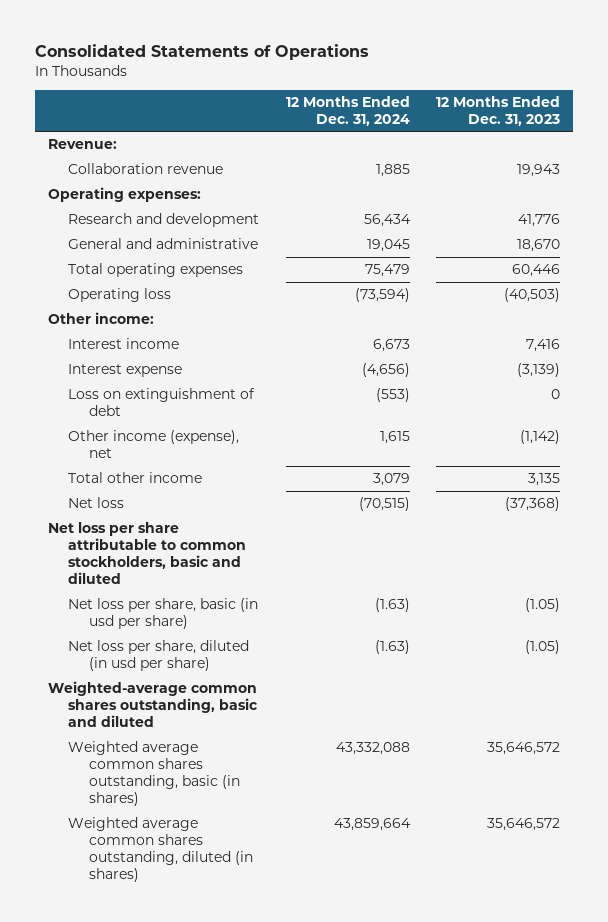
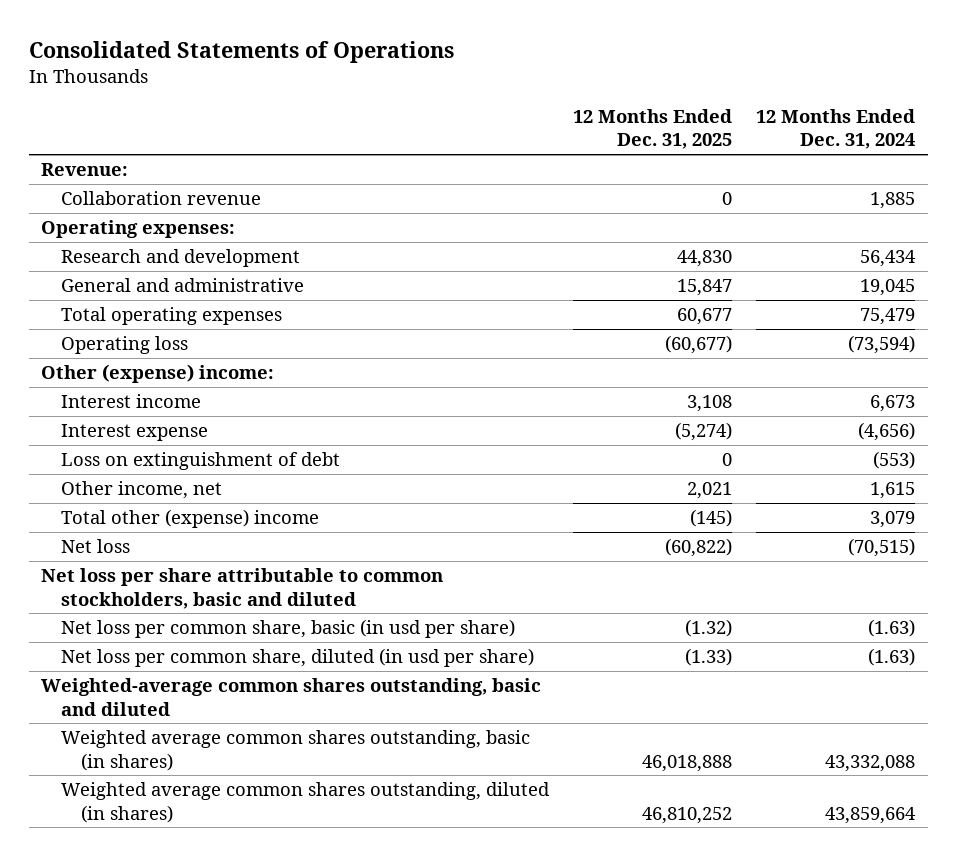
- | 12 Months Ended Dec. 31, 2024 | 12 Months Ended Dec. 31, 2023
+ | 12 Months Ended Dec. 31, 2025 | 12 Months Ended Dec. 31, 2024
- Other income:
+ Other (expense) income:
- Other income (expense), net | 1,615 | (1,142)
- Total other income | 3,079 | 3,135
+ Other income, net | 2,021 | 1,615
+ Total other (expense) income | (145) | 3,079
- Net loss per share, basic (in usd per share) | (1.63) | (1.05)
- Net loss per share, diluted (in usd per share) | (1.63) | (1.05)
+ Net loss per common share, basic (in usd per share) | (1.32) | (1.63)
+ Net loss per common share, diluted (in usd per share) | (1.33) | (1.63)

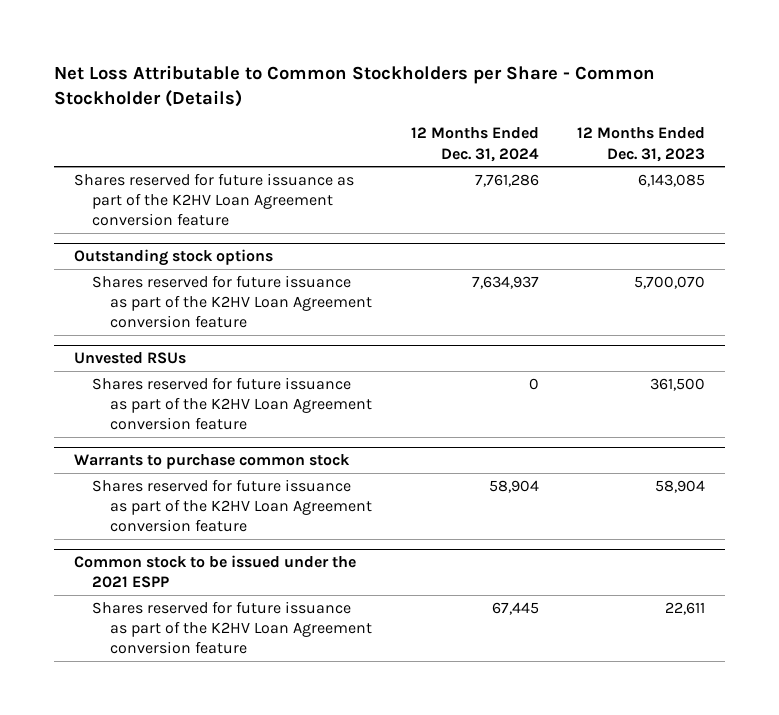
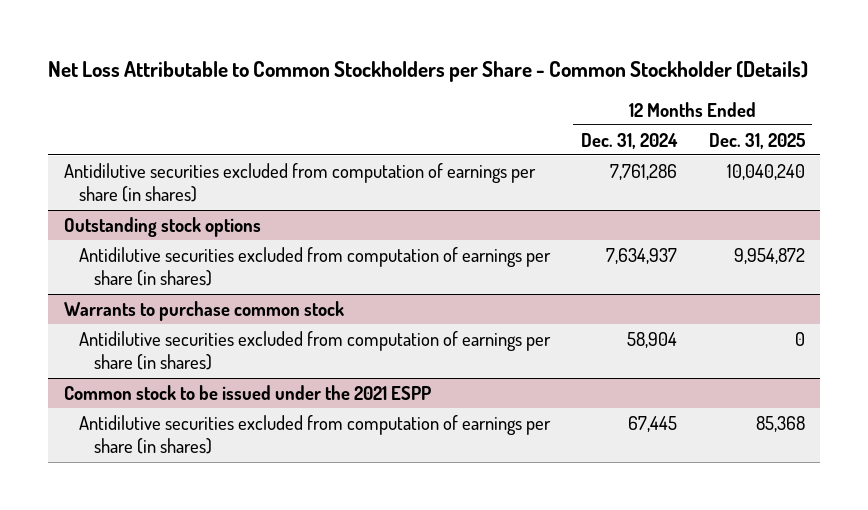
- | 12 Months Ended Dec. 31, 2024 | 12 Months Ended Dec. 31, 2023
+ | 12 Months Ended Dec. 31, 2024 | 12 Months Ended Dec. 31, 2025
- Shares reserved for future issuance as part of the K2HV Loan Agreement conversion feature | 7,761,286 | 6,143,085
+ Antidilutive securities excluded from computation of earnings per share (in shares) | 7,761,286 | 10,040,240
@ Outstanding stock options
- Shares reserved for future issuance as part of the K2HV Loan Agreement conversion feature | 7,634,937 | 5,700,070
- Unvested RSUs
- Shares reserved for future issuance as part of the K2HV Loan Agreement conversion feature | 0 | 361,500
@ Outstanding stock options
+ Antidilutive securities excluded from computation of earnings per share (in shares) | 7,634,937 | 9,954,872
@ Warrants to purchase common stock
- Shares reserved for future issuance as part of the K2HV Loan Agreement conversion feature | 58,904 | 58,904
+ Antidilutive securities excluded from computation of earnings per share (in shares) | 58,904 | 0
@ Common stock to be issued under the 2021 ESPP
- Shares reserved for future issuance as part of the K2HV Loan Agreement conversion feature | 67,445 | 22,611
+ Antidilutive securities excluded from computation of earnings per share (in shares) | 67,445 | 85,368

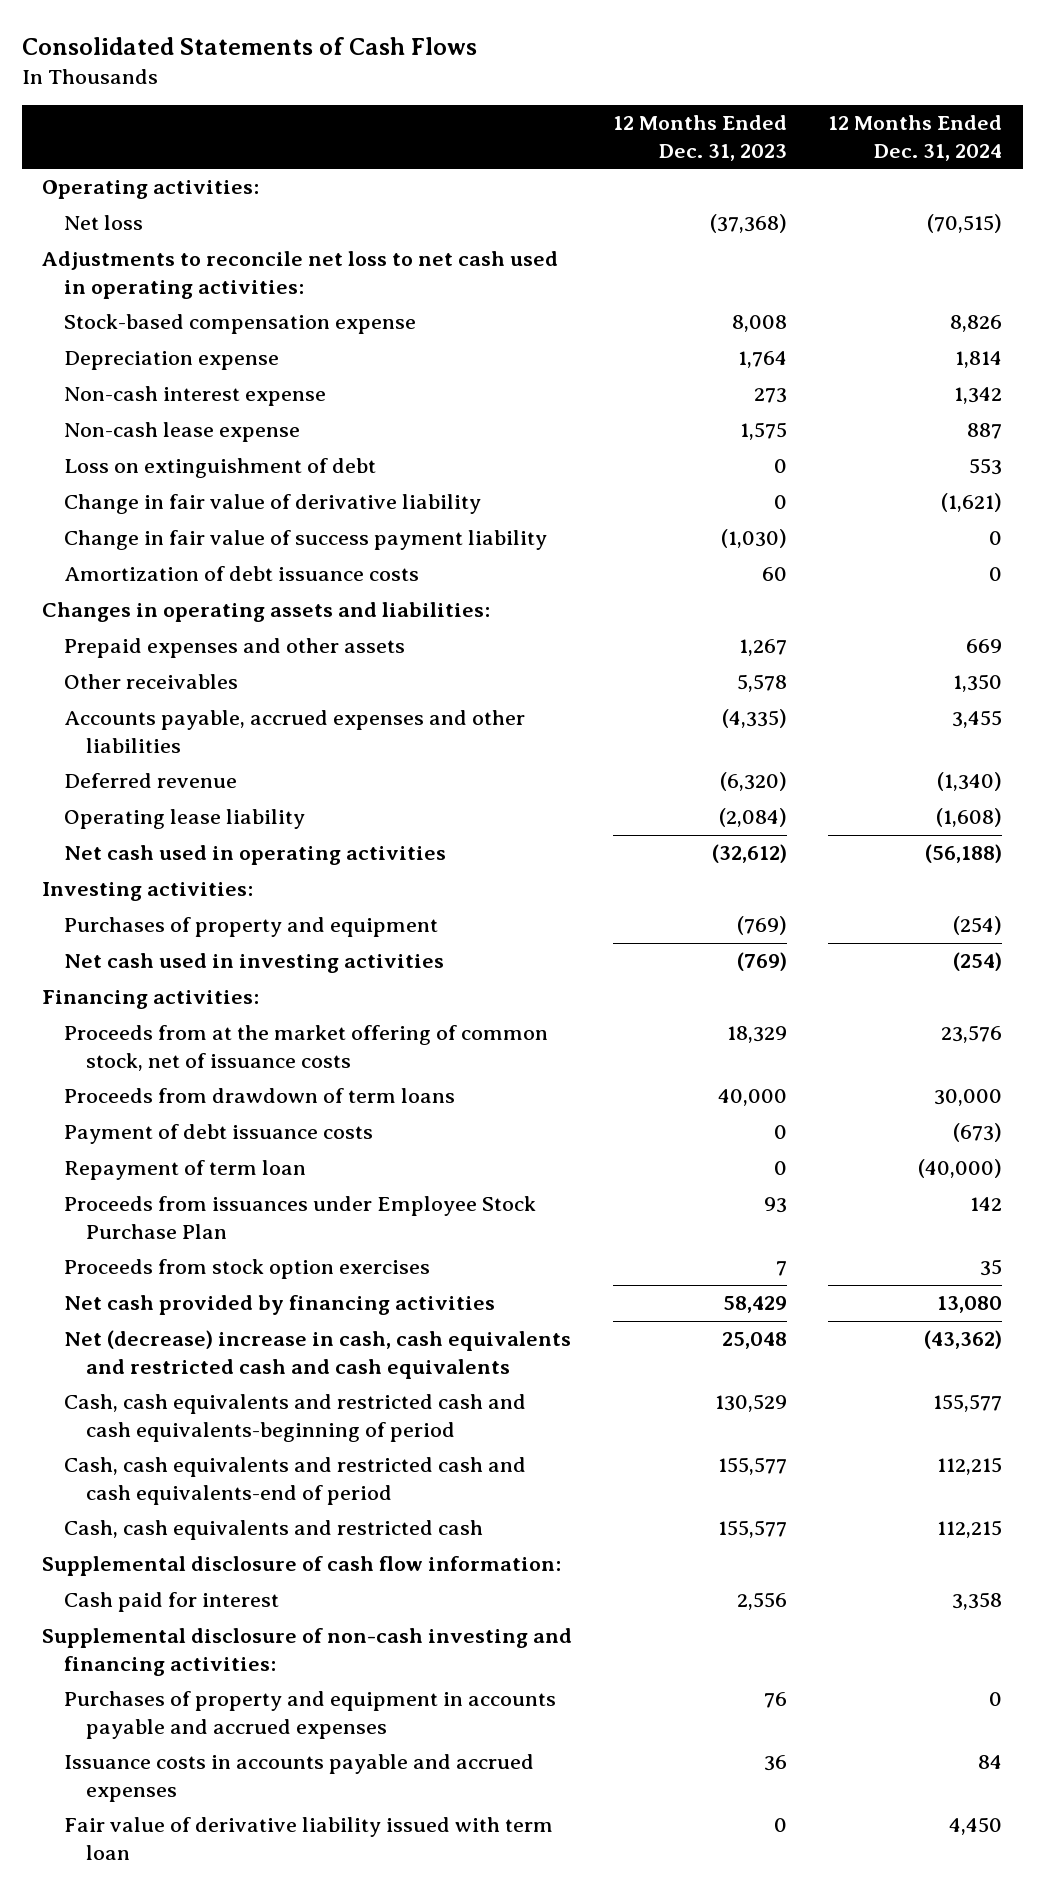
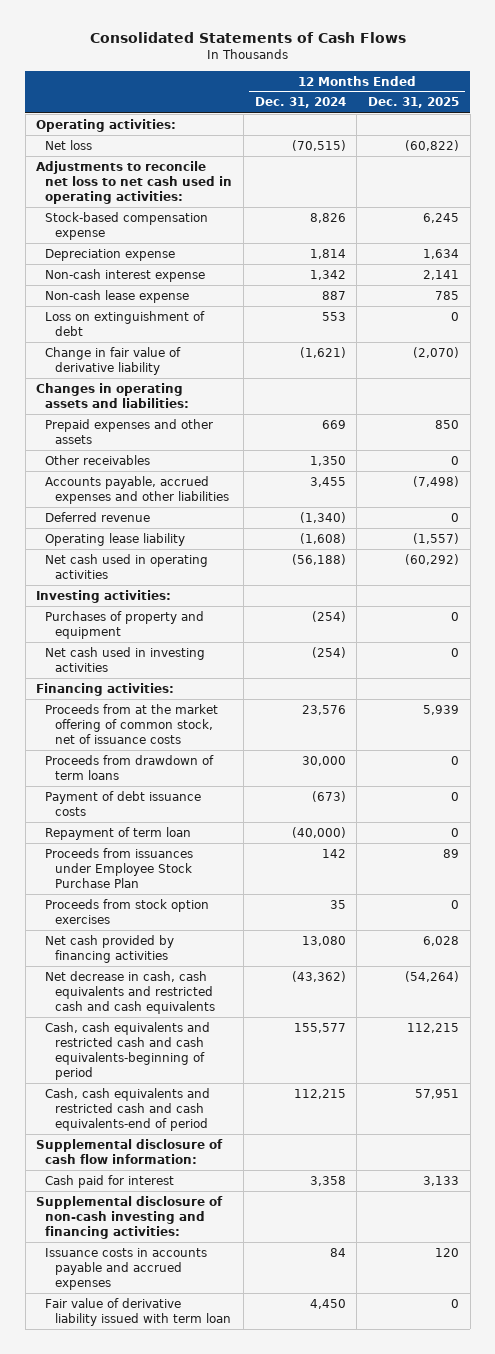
- | 12 Months Ended Dec. 31, 2023 | 12 Months Ended Dec. 31, 2024
+ | 12 Months Ended Dec. 31, 2024 | 12 Months Ended Dec. 31, 2025
- Change in fair value of success payment liability | (1,030) | 0
- Amortization of debt issuance costs | 60 | 0
- Net (decrease) increase in cash, cash equivalents and restricted cash and cash equivalents | 25,048 | (43,362)
+ Net decrease in cash, cash equivalents and restricted cash and cash equivalents | (43,362) | (54,264)
- Cash, cash equivalents and restricted cash | 155,577 | 112,215
- Purchases of property and equipment in accounts payable and accrued expenses | 76 | 0

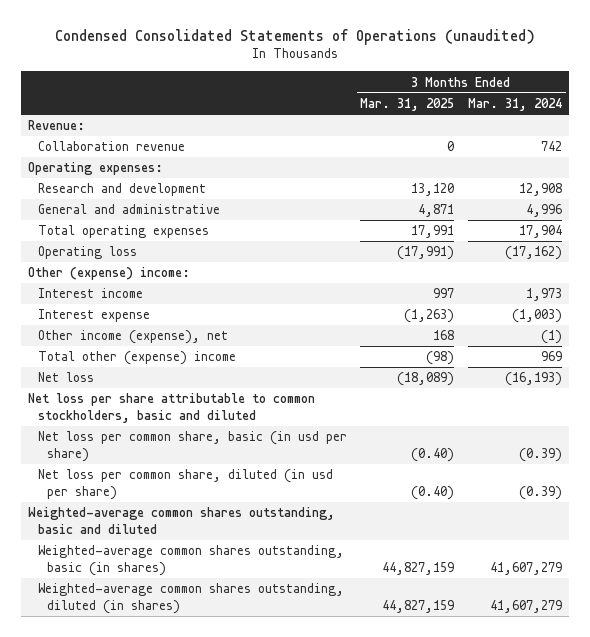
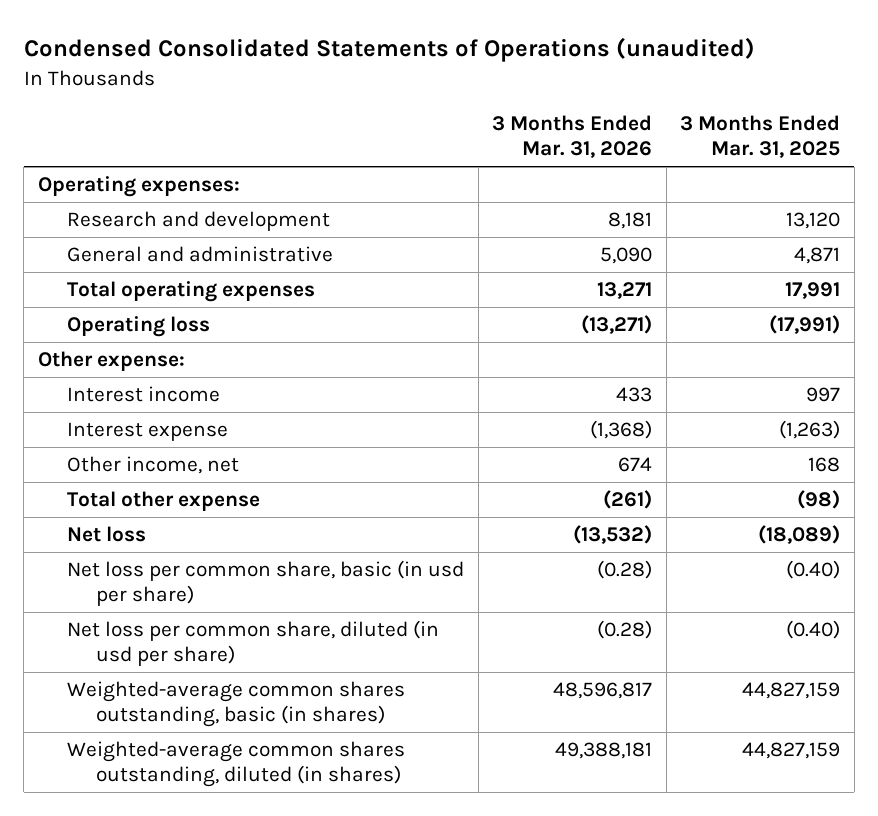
- | 3 Months Ended Mar. 31, 2025 | 3 Months Ended Mar. 31, 2024
+ | 3 Months Ended Mar. 31, 2026 | 3 Months Ended Mar. 31, 2025
- Revenue:
- Collaboration revenue | 0 | 742
- Other (expense) income:
+ Other expense:
- Other income (expense), net | 168 | (1)
- Total other (expense) income | (98) | 969
+ Other income, net | 674 | 168
+ Total other expense | (261) | (98)
- Net loss per share attributable to common stockholders, basic and diluted
- Weighted-average common shares outstanding, basic and diluted

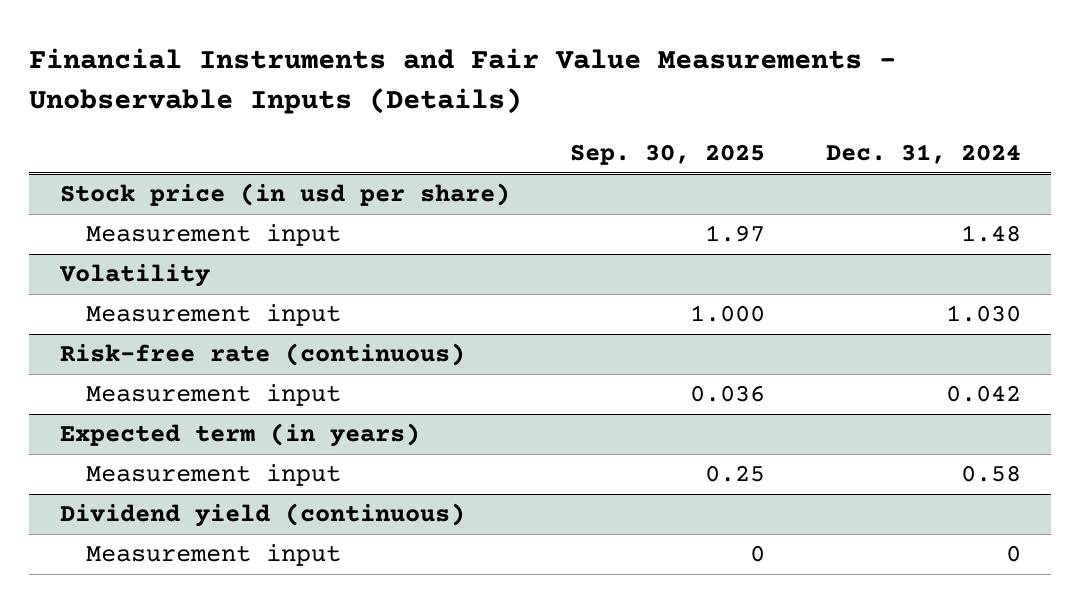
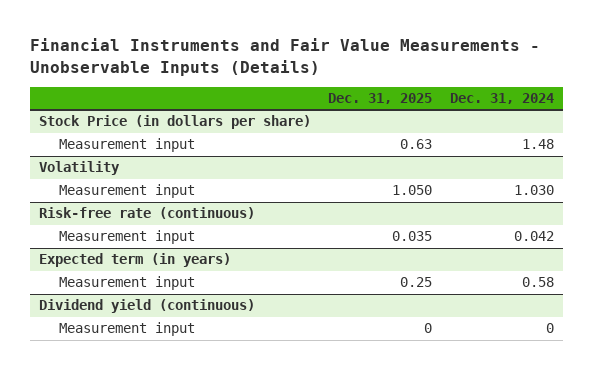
- | Sep. 30, 2025 | Dec. 31, 2024
+ | Dec. 31, 2025 | Dec. 31, 2024
- Stock price (in usd per share)
+ Stock Price (in dollars per share)

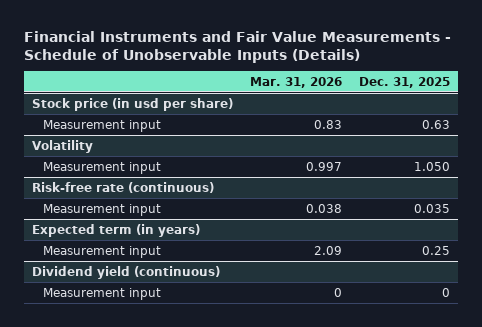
- Financial Instruments and Fair Value Measurements - Unobservable Inputs (Details)
+ Financial Instruments and Fair Value Measurements - Schedule of Unobservable Inputs (Details)
- | Dec. 31, 2025 | Dec. 31, 2024
+ | Mar. 31, 2026 | Dec. 31, 2025
- Stock Price (in dollars per share)
+ Stock price (in usd per share)

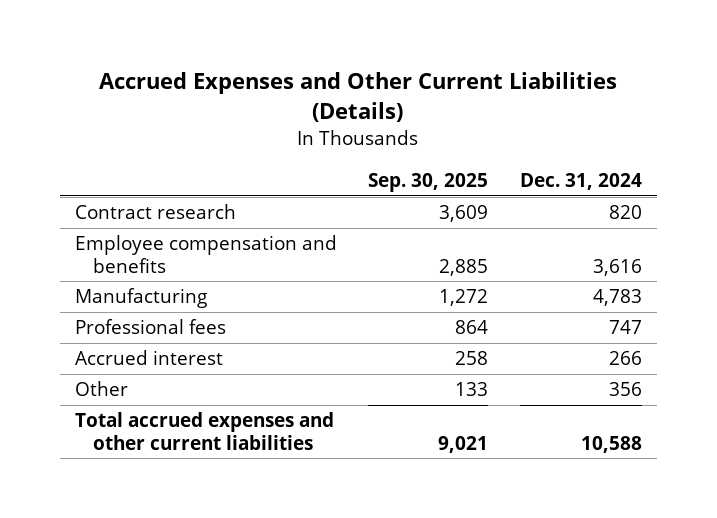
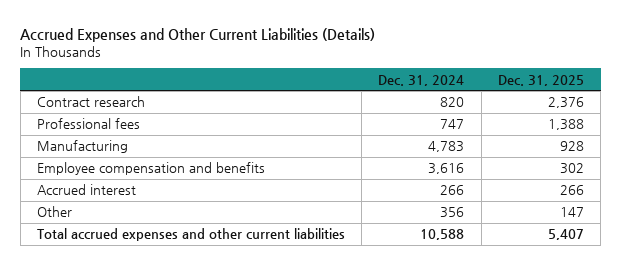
- | Sep. 30, 2025 | Dec. 31, 2024
+ | Dec. 31, 2024 | Dec. 31, 2025
moved down: Manufacturing | 4,783 | 928
moved down: Employee compensation and benefits | 3,616 | 302

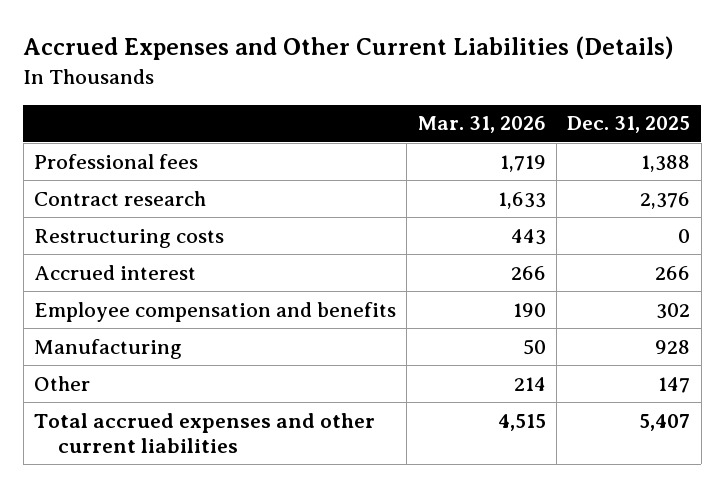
- | Dec. 31, 2024 | Dec. 31, 2025
+ | Mar. 31, 2026 | Dec. 31, 2025
moved down: Contract research | 1,633 | 2,376
+ Restructuring costs | 443 | 0
moved down: Employee compensation and benefits | 190 | 302
moved down: Manufacturing | 50 | 928

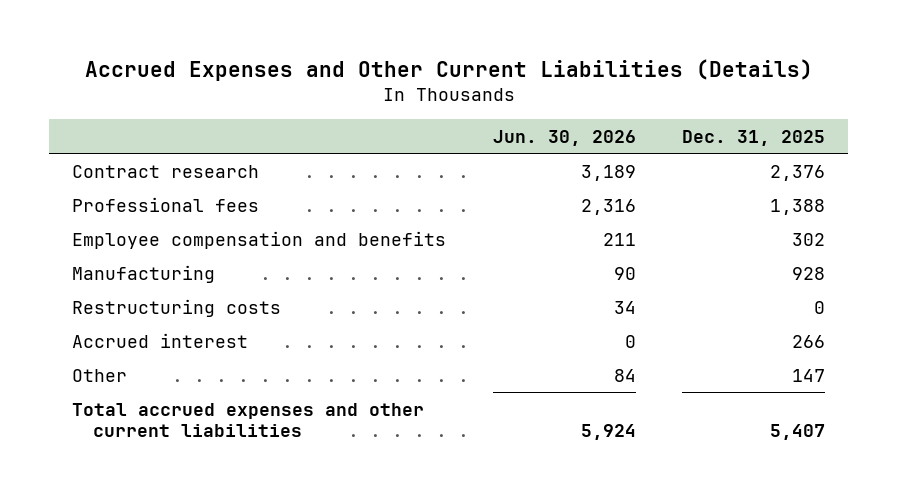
- | Mar. 31, 2026 | Dec. 31, 2025
+ | Jun. 30, 2026 | Dec. 31, 2025
moved down: Professional fees | 2,316 | 1,388
moved down: Restructuring costs | 34 | 0
moved down: Accrued interest | 0 | 266

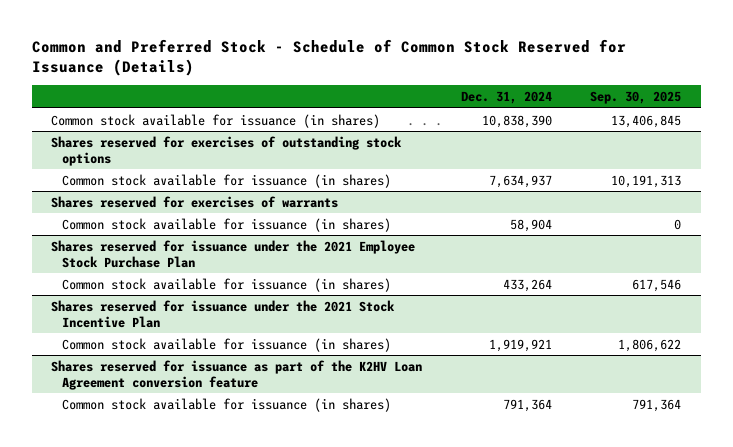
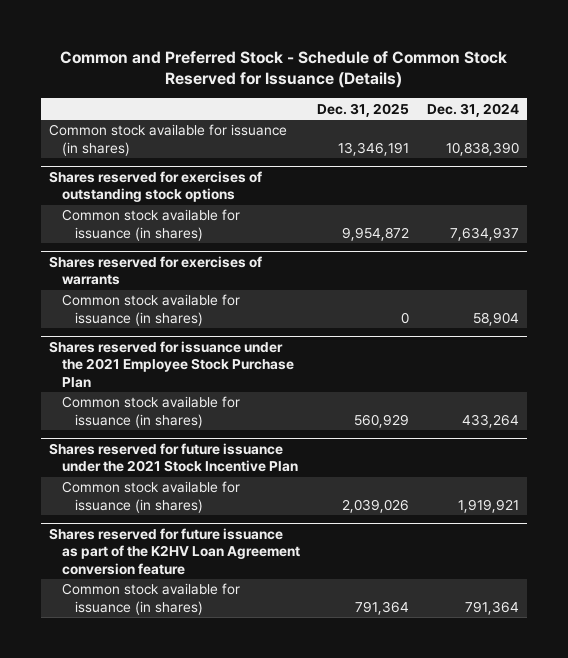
- | Dec. 31, 2024 | Sep. 30, 2025
+ | Dec. 31, 2025 | Dec. 31, 2024
- Shares reserved for issuance under the 2021 Stock Incentive Plan
+ Shares reserved for future issuance under the 2021 Stock Incentive Plan
- Shares reserved for issuance as part of the K2HV Loan Agreement conversion feature
+ Shares reserved for future issuance as part of the K2HV Loan Agreement conversion feature

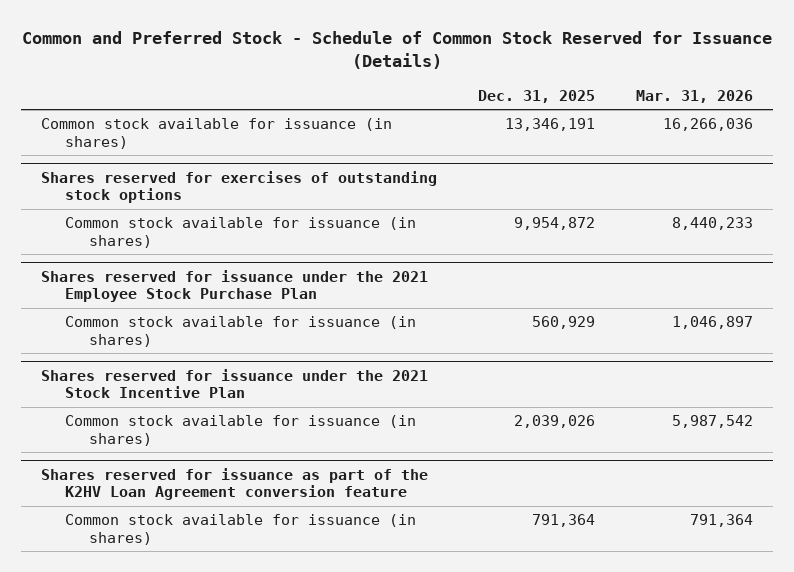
- | Dec. 31, 2025 | Dec. 31, 2024
+ | Dec. 31, 2025 | Mar. 31, 2026
- Shares reserved for exercises of warrants
- Common stock available for issuance (in shares) | 0 | 58,904
- Shares reserved for future issuance under the 2021 Stock Incentive Plan
+ Shares reserved for issuance under the 2021 Stock Incentive Plan
- Shares reserved for future issuance as part of the K2HV Loan Agreement conversion feature
+ Shares reserved for issuance as part of the K2HV Loan Agreement conversion feature

